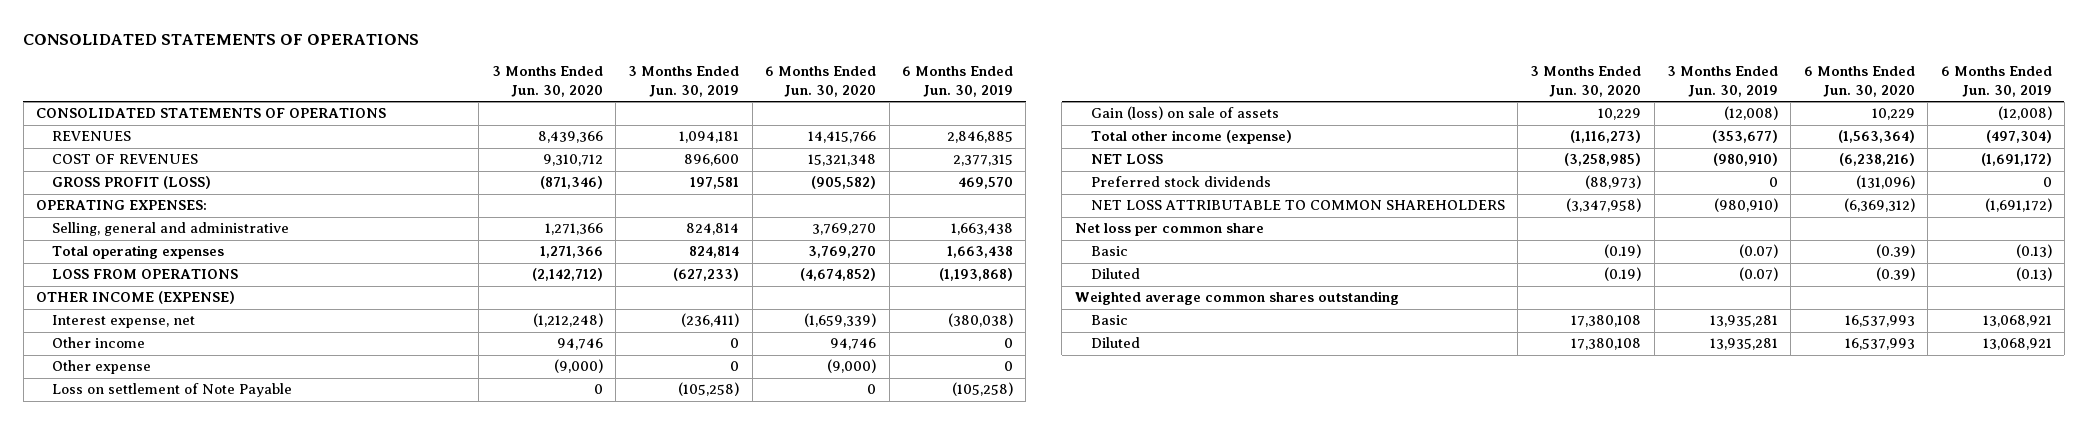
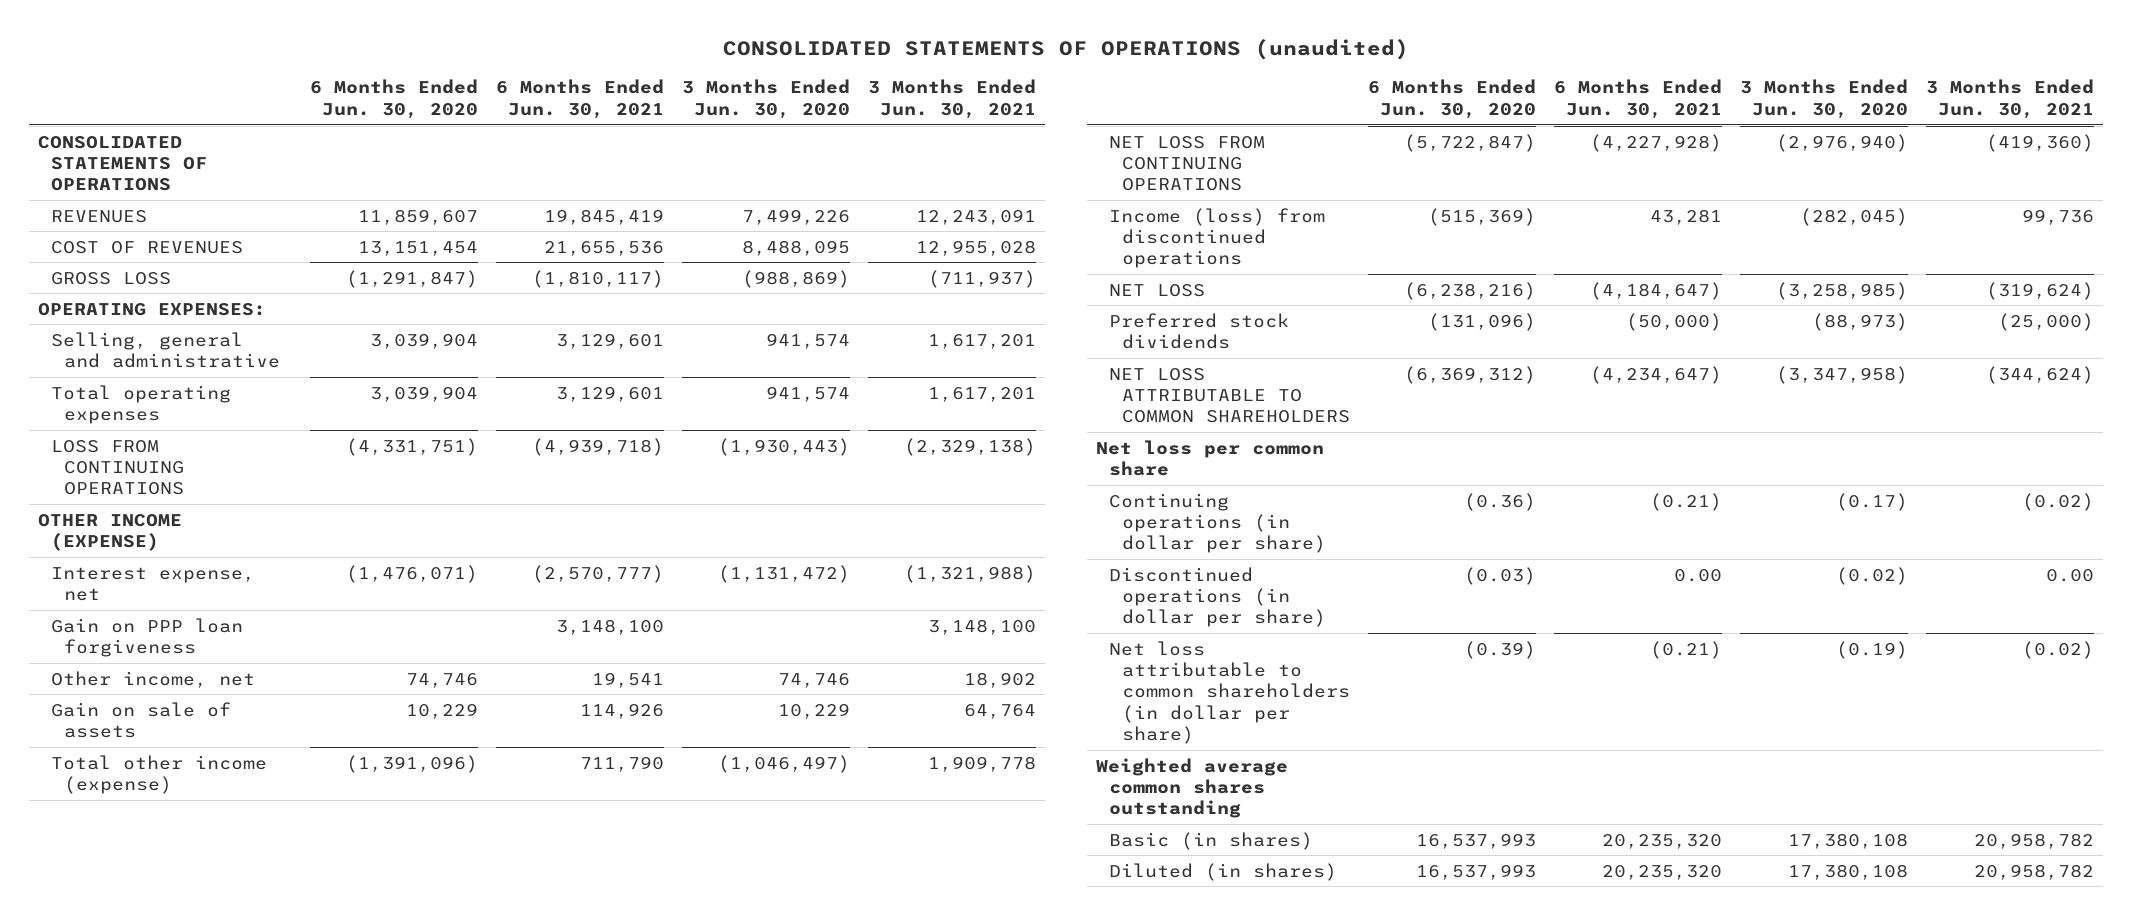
- CONSOLIDATED STATEMENTS OF OPERATIONS
+ CONSOLIDATED STATEMENTS OF OPERATIONS (unaudited)
- | 3 Months Ended Jun. 30, 2020 | 3 Months Ended Jun. 30, 2019 | 6 Months Ended Jun. 30, 2020 | 6 Months Ended Jun. 30, 2019
+ | 6 Months Ended Jun. 30, 2020 | 6 Months Ended Jun. 30, 2021 | 3 Months Ended Jun. 30, 2020 | 3 Months Ended Jun. 30, 2021
- REVENUES | 8,439,366 | 1,094,181 | 14,415,766 | 2,846,885
- COST OF REVENUES | 9,310,712 | 896,600 | 15,321,348 | 2,377,315
- GROSS PROFIT (LOSS) | (871,346) | 197,581 | (905,582) | 469,570
+ REVENUES | 11,859,607 | 19,845,419 | 7,499,226 | 12,243,091
+ COST OF REVENUES | 13,151,454 | 21,655,536 | 8,488,095 | 12,955,028
+ GROSS LOSS | (1,291,847) | (1,810,117) | (988,869) | (711,937)
- Selling, general and administrative | 1,271,366 | 824,814 | 3,769,270 | 1,663,438
- Total operating expenses | 1,271,366 | 824,814 | 3,769,270 | 1,663,438
- LOSS FROM OPERATIONS | (2,142,712) | (627,233) | (4,674,852) | (1,193,868)
+ Selling, general and administrative | 3,039,904 | 3,129,601 | 941,574 | 1,617,201
+ Total operating expenses | 3,039,904 | 3,129,601 | 941,574 | 1,617,201
+ LOSS FROM CONTINUING OPERATIONS | (4,331,751) | (4,939,718) | (1,930,443) | (2,329,138)
- Interest expense, net | (1,212,248) | (236,411) | (1,659,339) | (380,038)
- Other income | 94,746 | 0 | 94,746 | 0
- Other expense | (9,000) | 0 | (9,000) | 0
- Loss on settlement of Note Payable | 0 | (105,258) | 0 | (105,258)
- Gain (loss) on sale of assets | 10,229 | (12,008) | 10,229 | (12,008)
- Total other income (expense) | (1,116,273) | (353,677) | (1,563,364) | (497,304)
+ Interest expense, net | (1,476,071) | (2,570,777) | (1,131,472) | (1,321,988)
+ Gain on PPP loan forgiveness | | 3,148,100 | | 3,148,100
+ Other income, net | 74,746 | 19,541 | 74,746 | 18,902
+ Gain on sale of assets | 10,229 | 114,926 | 10,229 | 64,764
+ Total other income (expense) | (1,391,096) | 711,790 | (1,046,497) | 1,909,778
+ NET LOSS FROM CONTINUING OPERATIONS | (5,722,847) | (4,227,928) | (2,976,940) | (419,360)
+ Income (loss) from discontinued operations | (515,369) | 43,281 | (282,045) | 99,736
- Basic | (0.19) | (0.07) | (0.39) | (0.13)
- Diluted | (0.19) | (0.07) | (0.39) | (0.13)
+ Continuing operations (in dollar per share) | (0.36) | (0.21) | (0.17) | (0.02)
+ Discontinued operations (in dollar per share) | (0.03) | 0.00 | (0.02) | 0.00
+ Net loss attributable to common shareholders (in dollar per share) | (0.39) | (0.21) | (0.19) | (0.02)
- Basic | 17,380,108 | 13,935,281 | 16,537,993 | 13,068,921
- Diluted | 17,380,108 | 13,935,281 | 16,537,993 | 13,068,921
+ Basic (in shares) | 16,537,993 | 20,235,320 | 17,380,108 | 20,958,782
+ Diluted (in shares) | 16,537,993 | 20,235,320 | 17,380,108 | 20,958,782

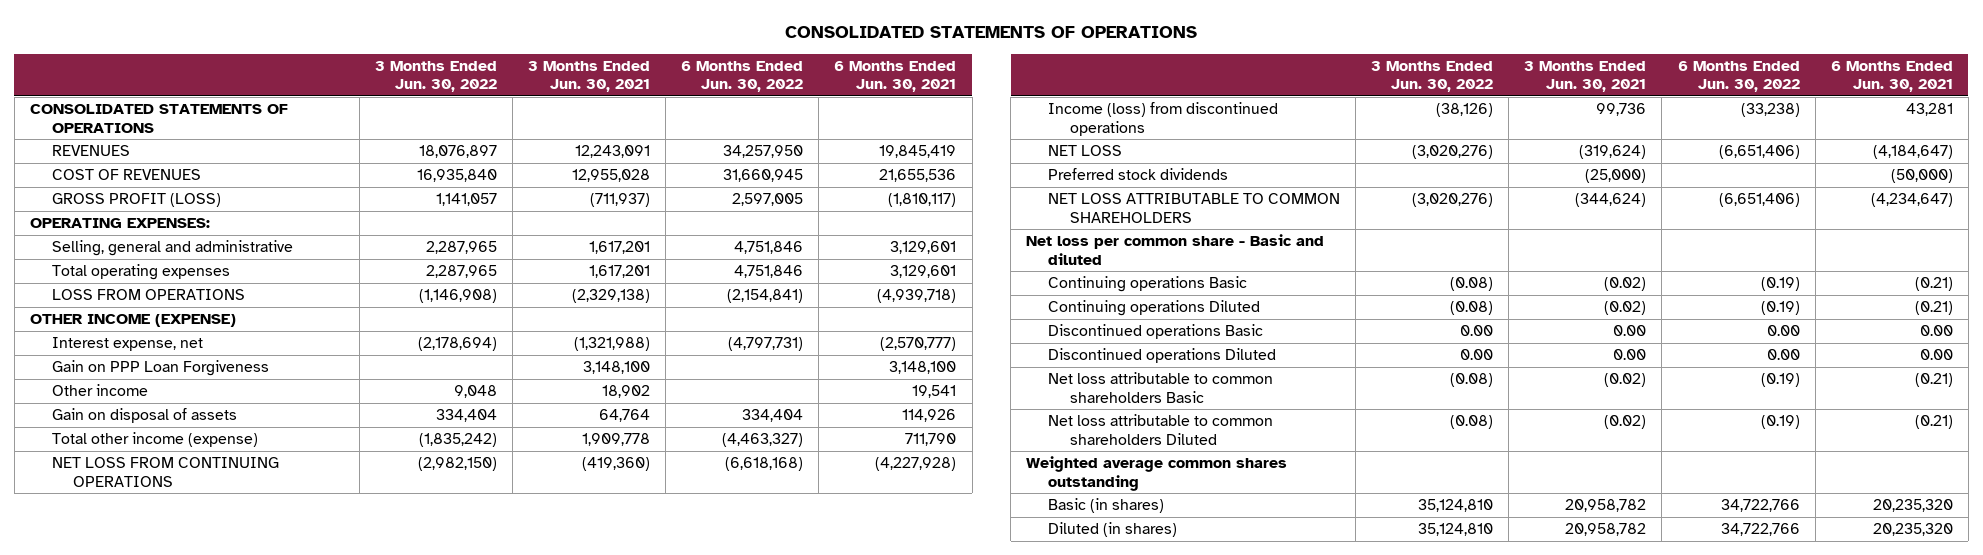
- CONSOLIDATED STATEMENTS OF OPERATIONS (unaudited)
+ CONSOLIDATED STATEMENTS OF OPERATIONS
- | 6 Months Ended Jun. 30, 2020 | 6 Months Ended Jun. 30, 2021 | 3 Months Ended Jun. 30, 2020 | 3 Months Ended Jun. 30, 2021
+ | 3 Months Ended Jun. 30, 2022 | 3 Months Ended Jun. 30, 2021 | 6 Months Ended Jun. 30, 2022 | 6 Months Ended Jun. 30, 2021
- GROSS LOSS | (1,291,847) | (1,810,117) | (988,869) | (711,937)
+ GROSS PROFIT (LOSS) | 1,141,057 | (711,937) | 2,597,005 | (1,810,117)
- LOSS FROM CONTINUING OPERATIONS | (4,331,751) | (4,939,718) | (1,930,443) | (2,329,138)
+ LOSS FROM OPERATIONS | (1,146,908) | (2,329,138) | (2,154,841) | (4,939,718)
- Gain on PPP loan forgiveness | | 3,148,100 | | 3,148,100
- Other income, net | 74,746 | 19,541 | 74,746 | 18,902
- Gain on sale of assets | 10,229 | 114,926 | 10,229 | 64,764
+ Gain on PPP Loan Forgiveness | | 3,148,100 | | 3,148,100
+ Other income | 9,048 | 18,902 | | 19,541
+ Gain on disposal of assets | 334,404 | 64,764 | 334,404 | 114,926
- Net loss per common share
- Continuing operations (in dollar per share) | (0.36) | (0.21) | (0.17) | (0.02)
- Discontinued operations (in dollar per share) | (0.03) | 0.00 | (0.02) | 0.00
- Net loss attributable to common shareholders (in dollar per share) | (0.39) | (0.21) | (0.19) | (0.02)
+ Net loss per common share - Basic and diluted
+ Continuing operations Basic | (0.08) | (0.02) | (0.19) | (0.21)
+ Continuing operations Diluted | (0.08) | (0.02) | (0.19) | (0.21)
+ Discontinued operations Basic | 0.00 | 0.00 | 0.00 | 0.00
+ Discontinued operations Diluted | 0.00 | 0.00 | 0.00 | 0.00
+ Net loss attributable to common shareholders Basic | (0.08) | (0.02) | (0.19) | (0.21)
+ Net loss attributable to common shareholders Diluted | (0.08) | (0.02) | (0.19) | (0.21)

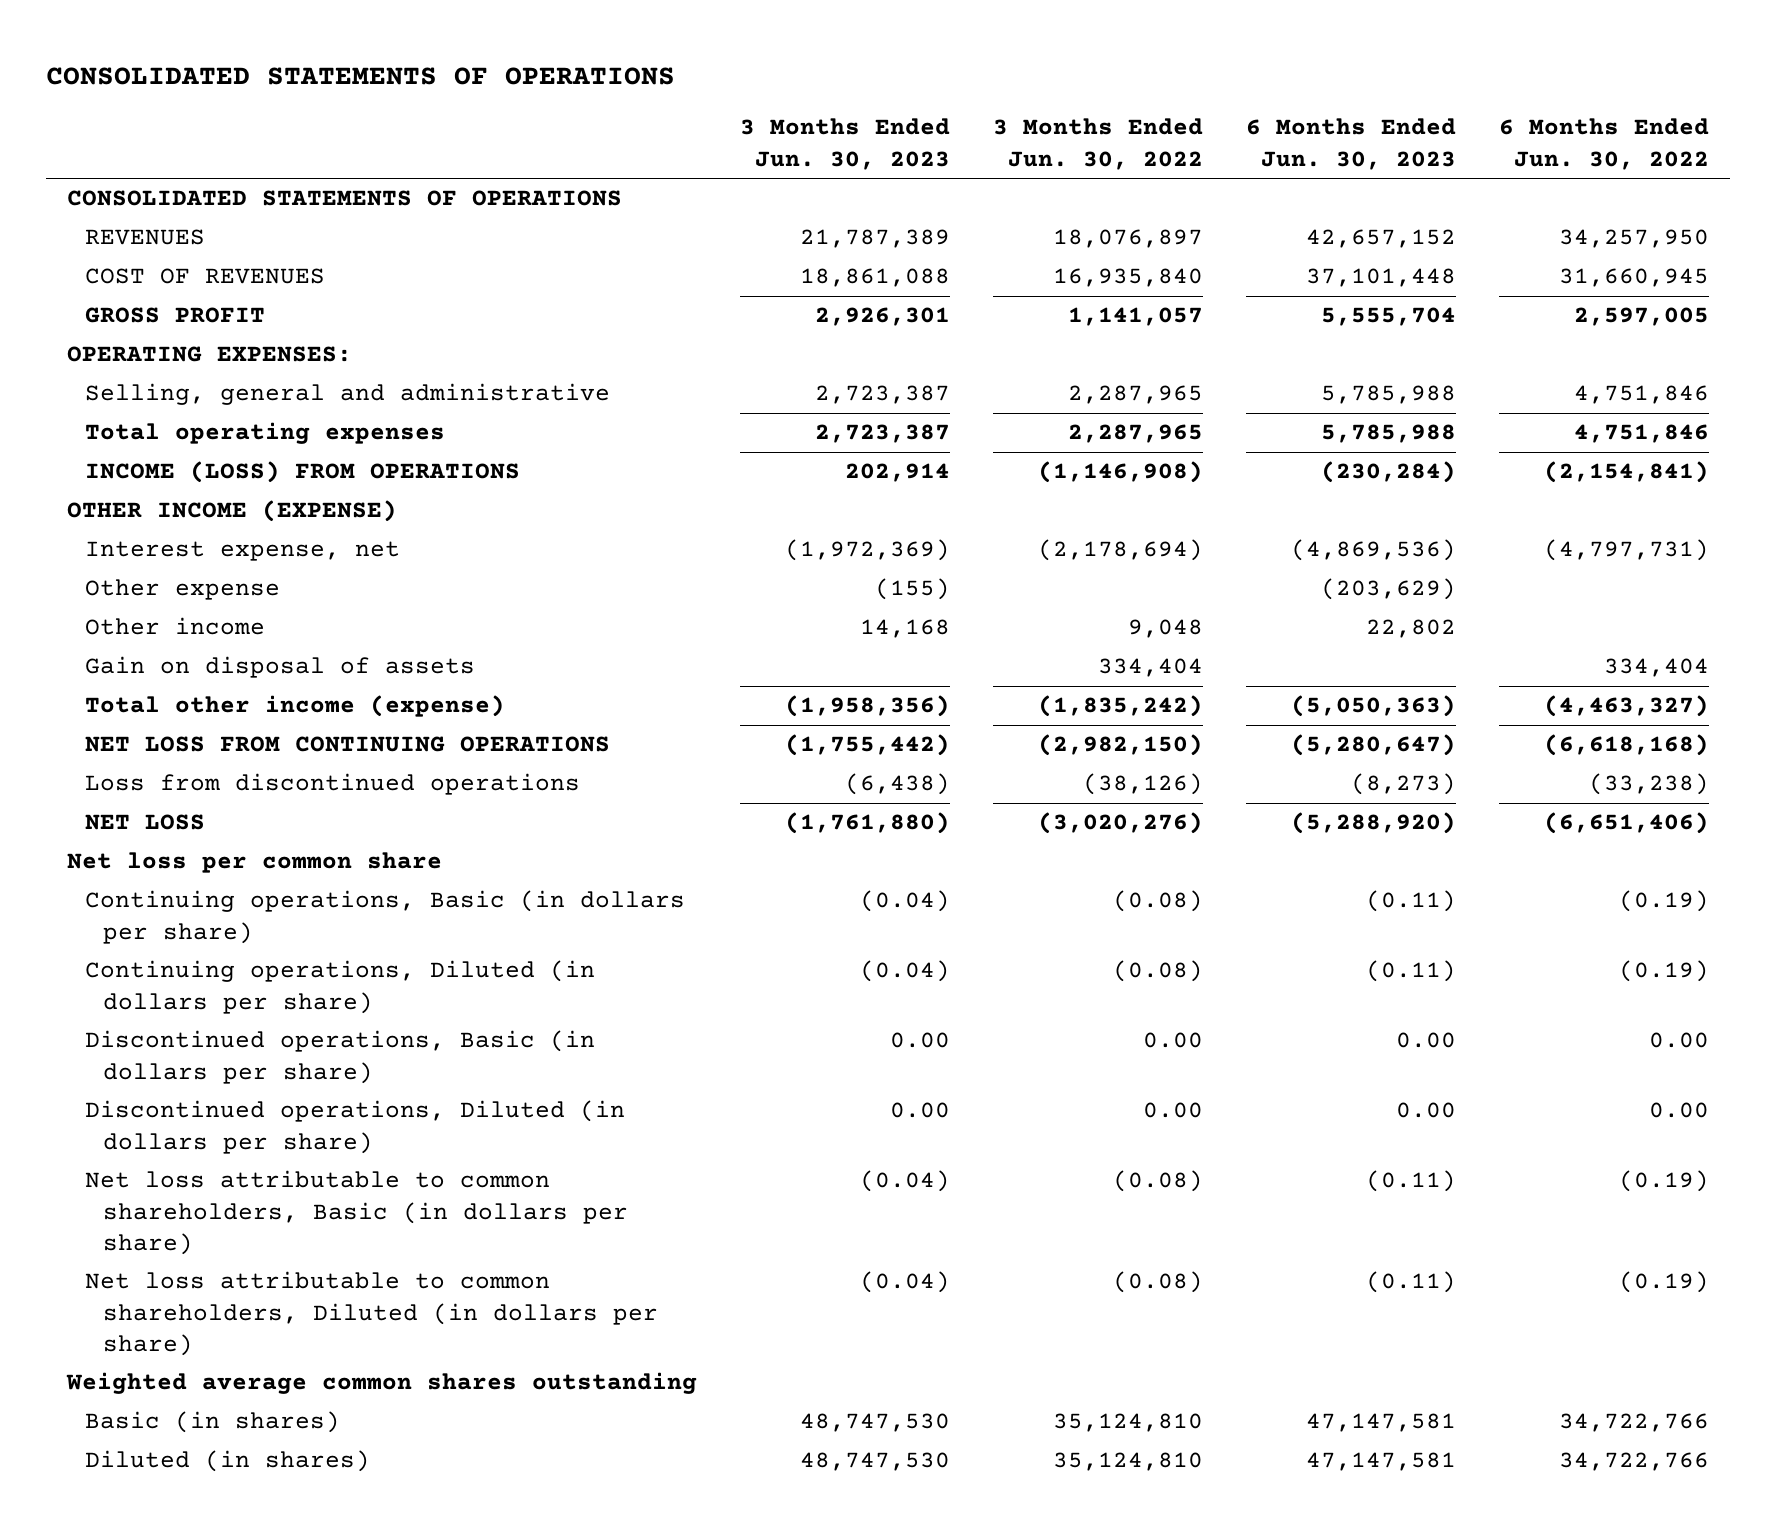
- | 3 Months Ended Jun. 30, 2022 | 3 Months Ended Jun. 30, 2021 | 6 Months Ended Jun. 30, 2022 | 6 Months Ended Jun. 30, 2021
+ | 3 Months Ended Jun. 30, 2023 | 3 Months Ended Jun. 30, 2022 | 6 Months Ended Jun. 30, 2023 | 6 Months Ended Jun. 30, 2022
- GROSS PROFIT (LOSS) | 1,141,057 | (711,937) | 2,597,005 | (1,810,117)
+ GROSS PROFIT | 2,926,301 | 1,141,057 | 5,555,704 | 2,597,005
- LOSS FROM OPERATIONS | (1,146,908) | (2,329,138) | (2,154,841) | (4,939,718)
+ INCOME (LOSS) FROM OPERATIONS | 202,914 | (1,146,908) | (230,284) | (2,154,841)
- Gain on PPP Loan Forgiveness | | 3,148,100 | | 3,148,100
+ Other expense | (155) | | (203,629) |
- Income (loss) from discontinued operations | (38,126) | 99,736 | (33,238) | 43,281
+ Loss from discontinued operations | (6,438) | (38,126) | (8,273) | (33,238)
- Preferred stock dividends | | (25,000) | | (50,000)
- NET LOSS ATTRIBUTABLE TO COMMON SHAREHOLDERS | (3,020,276) | (344,624) | (6,651,406) | (4,234,647)
- Net loss per common share - Basic and diluted
- Continuing operations Basic | (0.08) | (0.02) | (0.19) | (0.21)
- Continuing operations Diluted | (0.08) | (0.02) | (0.19) | (0.21)
- Discontinued operations Basic | 0.00 | 0.00 | 0.00 | 0.00
- Discontinued operations Diluted | 0.00 | 0.00 | 0.00 | 0.00
- Net loss attributable to common shareholders Basic | (0.08) | (0.02) | (0.19) | (0.21)
- Net loss attributable to common shareholders Diluted | (0.08) | (0.02) | (0.19) | (0.21)
+ Net loss per common share
+ Continuing operations, Basic (in dollars per share) | (0.04) | (0.08) | (0.11) | (0.19)
+ Continuing operations, Diluted (in dollars per share) | (0.04) | (0.08) | (0.11) | (0.19)
+ Discontinued operations, Basic (in dollars per share) | 0.00 | 0.00 | 0.00 | 0.00
+ Discontinued operations, Diluted (in dollars per share) | 0.00 | 0.00 | 0.00 | 0.00
+ Net loss attributable to common shareholders, Basic (in dollars per share) | (0.04) | (0.08) | (0.11) | (0.19)
+ Net loss attributable to common shareholders, Diluted (in dollars per share) | (0.04) | (0.08) | (0.11) | (0.19)

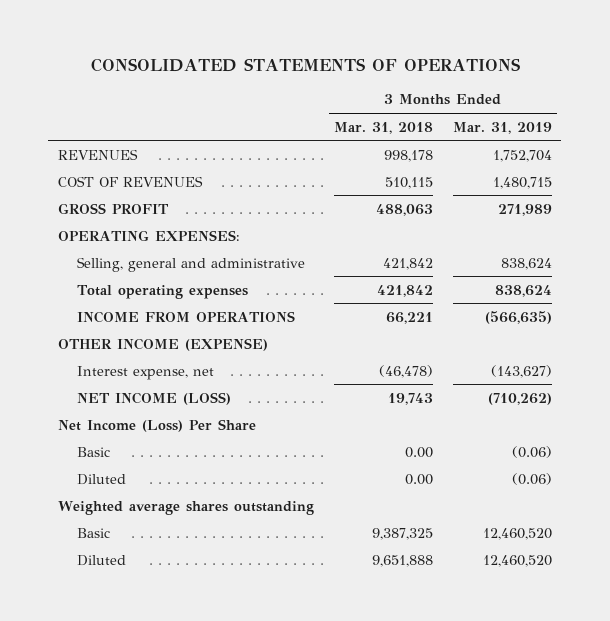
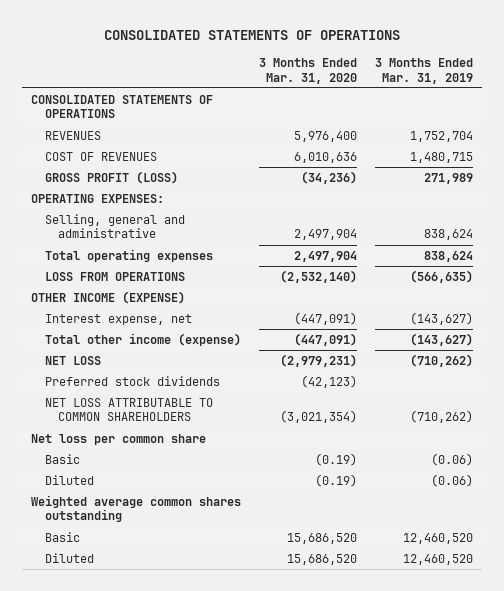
- | 3 Months Ended Mar. 31, 2018 | 3 Months Ended Mar. 31, 2019
+ | 3 Months Ended Mar. 31, 2020 | 3 Months Ended Mar. 31, 2019
+ CONSOLIDATED STATEMENTS OF OPERATIONS
- GROSS PROFIT | 488,063 | 271,989
+ GROSS PROFIT (LOSS) | (34,236) | 271,989
- INCOME FROM OPERATIONS | 66,221 | (566,635)
+ LOSS FROM OPERATIONS | (2,532,140) | (566,635)
- NET INCOME (LOSS) | 19,743 | (710,262)
- Net Income (Loss) Per Share
+ Total other income (expense) | (447,091) | (143,627)
+ NET LOSS | (2,979,231) | (710,262)
+ Preferred stock dividends | (42,123) |
+ NET LOSS ATTRIBUTABLE TO COMMON SHAREHOLDERS | (3,021,354) | (710,262)
+ Net loss per common share
- Weighted average shares outstanding
+ Weighted average common shares outstanding

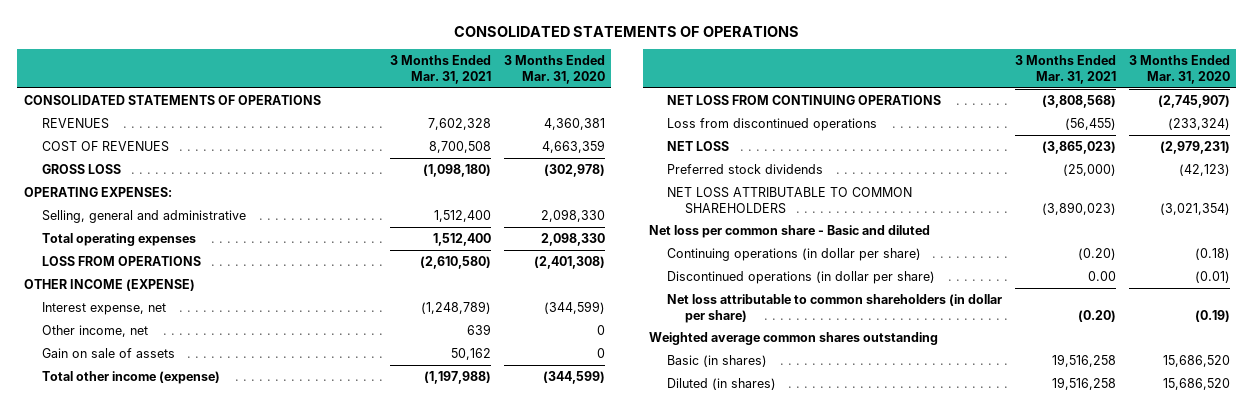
- | 3 Months Ended Mar. 31, 2020 | 3 Months Ended Mar. 31, 2019
+ | 3 Months Ended Mar. 31, 2021 | 3 Months Ended Mar. 31, 2020
- REVENUES | 5,976,400 | 1,752,704
- COST OF REVENUES | 6,010,636 | 1,480,715
- GROSS PROFIT (LOSS) | (34,236) | 271,989
+ REVENUES | 7,602,328 | 4,360,381
+ COST OF REVENUES | 8,700,508 | 4,663,359
+ GROSS LOSS | (1,098,180) | (302,978)
- Selling, general and administrative | 2,497,904 | 838,624
- Total operating expenses | 2,497,904 | 838,624
- LOSS FROM OPERATIONS | (2,532,140) | (566,635)
+ Selling, general and administrative | 1,512,400 | 2,098,330
+ Total operating expenses | 1,512,400 | 2,098,330
+ LOSS FROM OPERATIONS | (2,610,580) | (2,401,308)
- Interest expense, net | (447,091) | (143,627)
- Total other income (expense) | (447,091) | (143,627)
+ Interest expense, net | (1,248,789) | (344,599)
+ Other income, net | 639 | 0
+ Gain on sale of assets | 50,162 | 0
+ Total other income (expense) | (1,197,988) | (344,599)
+ NET LOSS FROM CONTINUING OPERATIONS | (3,808,568) | (2,745,907)
+ Loss from discontinued operations | (56,455) | (233,324)
- Net loss per common share
- Basic | (0.19) | (0.06)
- Diluted | (0.19) | (0.06)
+ Net loss per common share - Basic and diluted
+ Continuing operations (in dollar per share) | (0.20) | (0.18)
+ Discontinued operations (in dollar per share) | 0.00 | (0.01)
+ Net loss attributable to common shareholders (in dollar per share) | (0.20) | (0.19)
- Basic | 15,686,520 | 12,460,520
- Diluted | 15,686,520 | 12,460,520
+ Basic (in shares) | 19,516,258 | 15,686,520
+ Diluted (in shares) | 19,516,258 | 15,686,520

